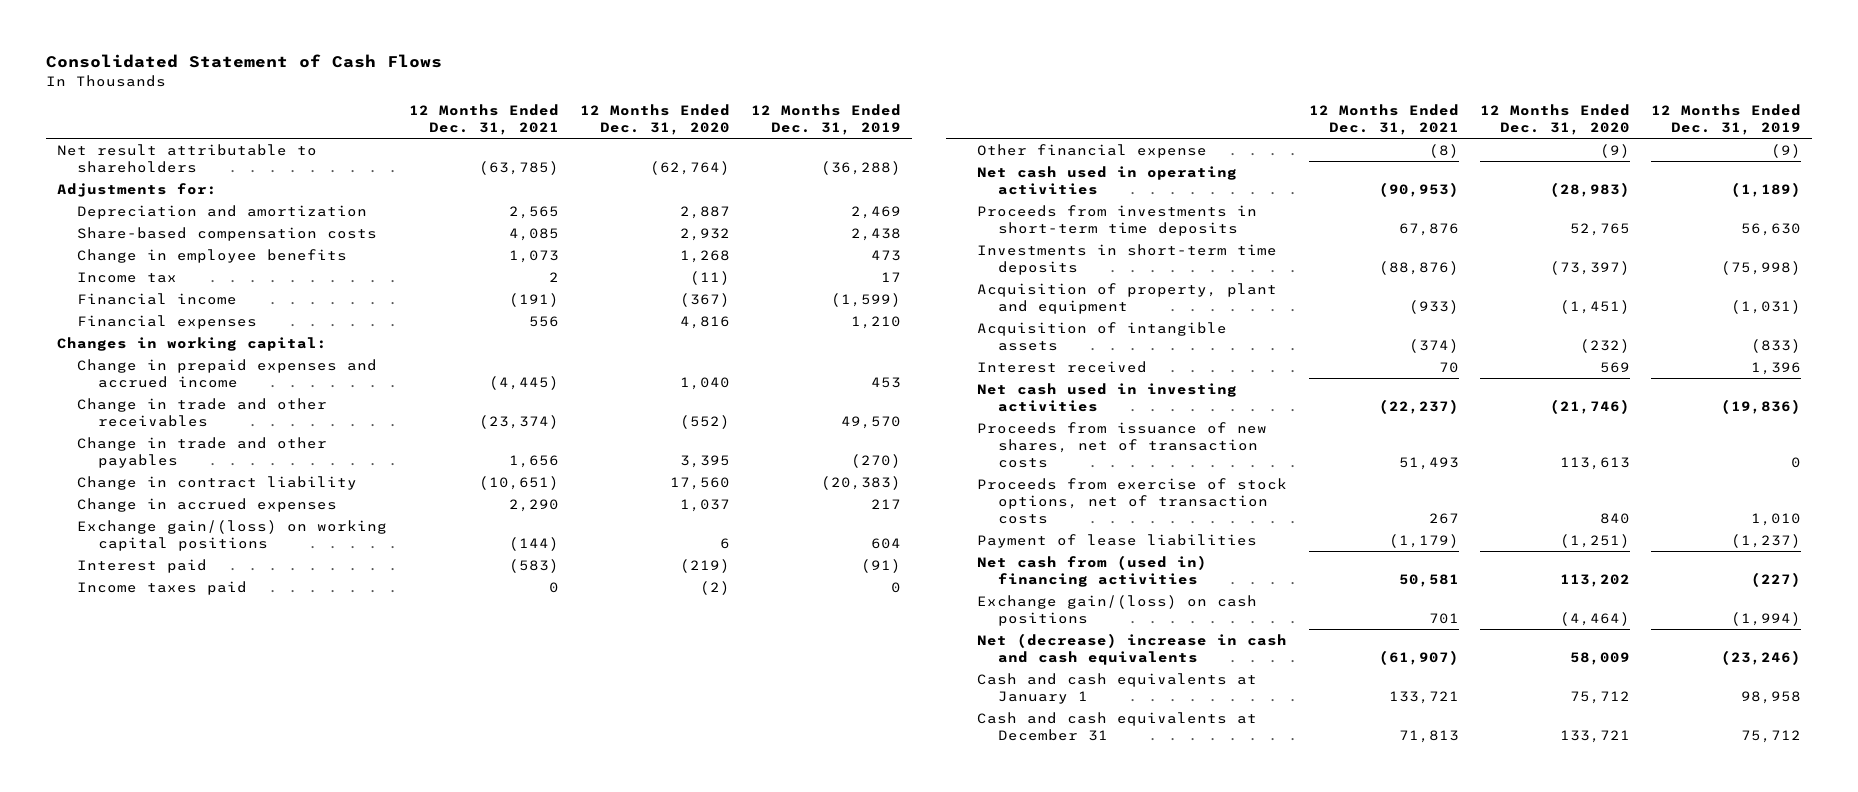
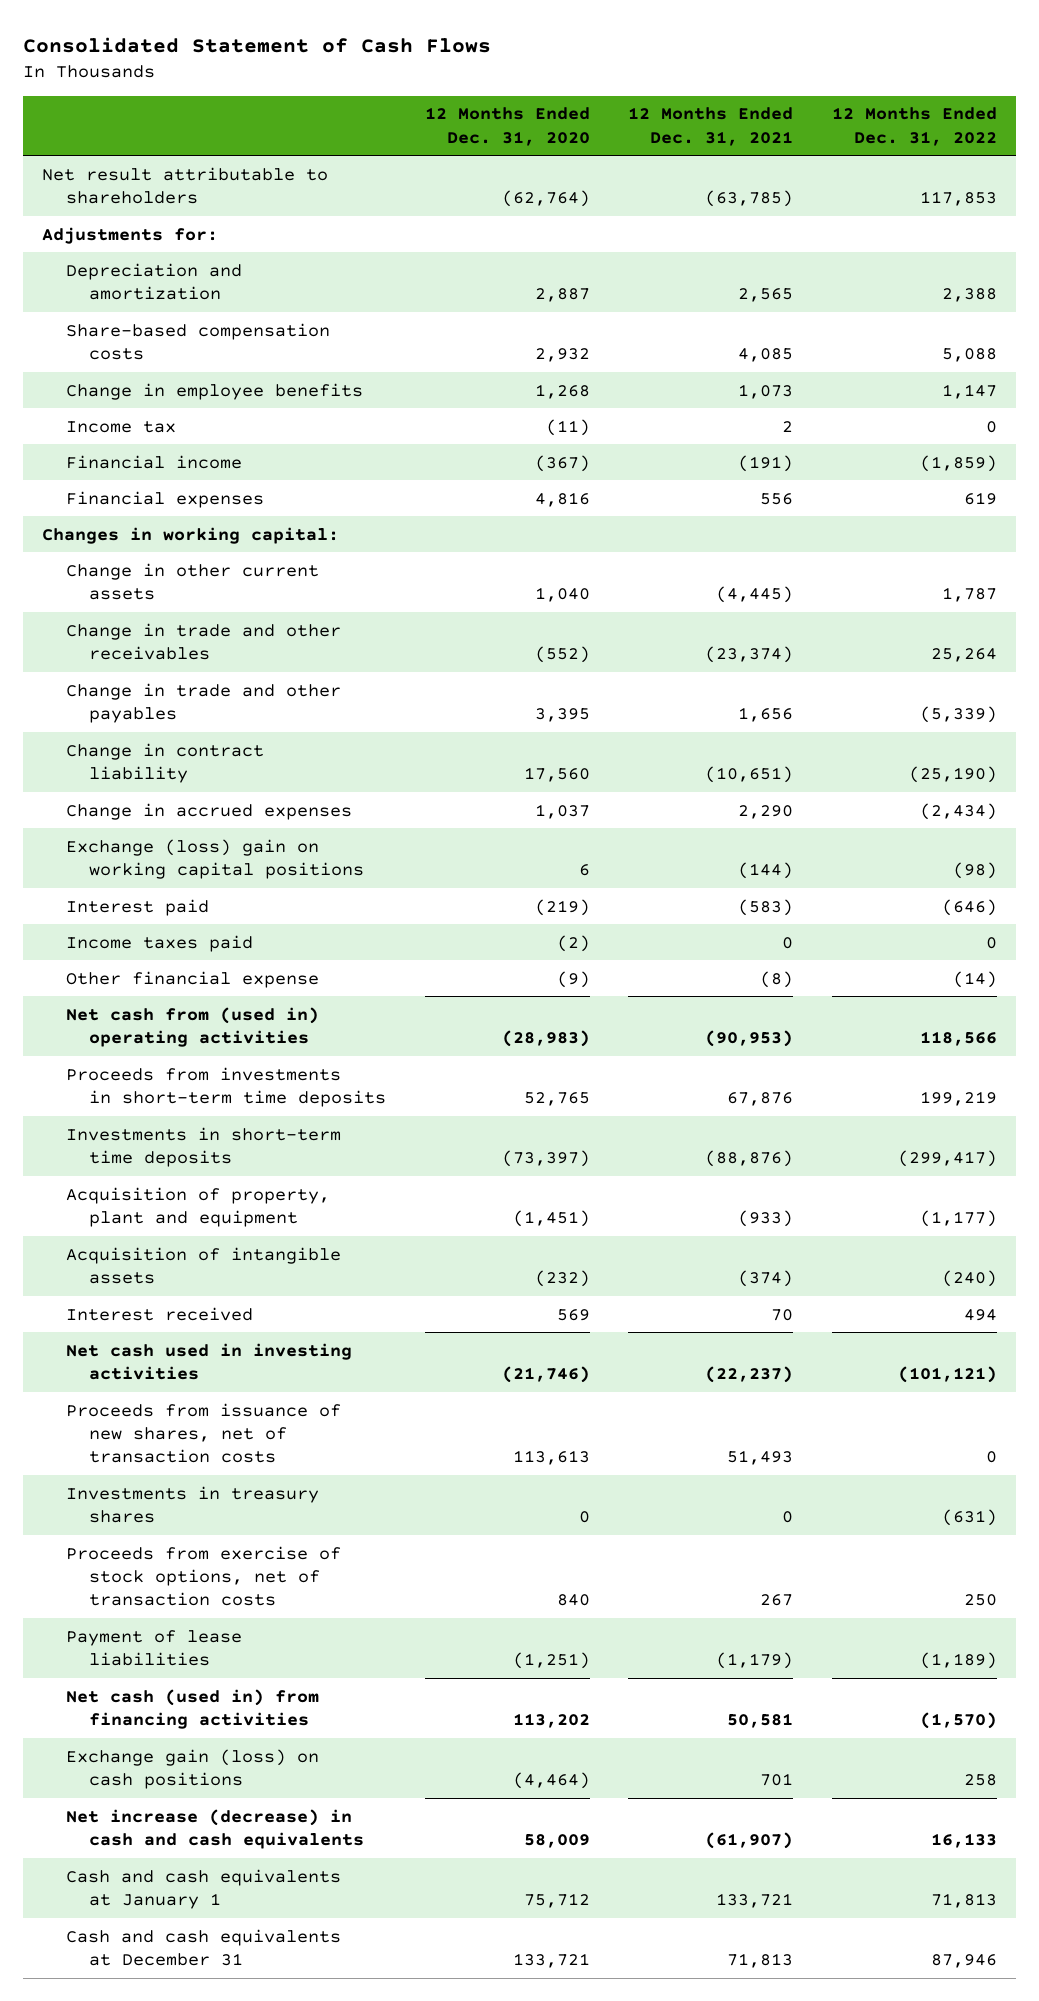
- | 12 Months Ended Dec. 31, 2021 | 12 Months Ended Dec. 31, 2020 | 12 Months Ended Dec. 31, 2019
+ | 12 Months Ended Dec. 31, 2020 | 12 Months Ended Dec. 31, 2021 | 12 Months Ended Dec. 31, 2022
- Change in prepaid expenses and accrued income | (4,445) | 1,040 | 453
+ Change in other current assets | 1,040 | (4,445) | 1,787
- Exchange gain/(loss) on working capital positions | (144) | 6 | 604
+ Exchange (loss) gain on working capital positions | 6 | (144) | (98)
- Net cash used in operating activities | (90,953) | (28,983) | (1,189)
+ Net cash from (used in) operating activities | (28,983) | (90,953) | 118,566
+ Investments in treasury shares | 0 | 0 | (631)
- Net cash from (used in) financing activities | 50,581 | 113,202 | (227)
- Exchange gain/(loss) on cash positions | 701 | (4,464) | (1,994)
- Net (decrease) increase in cash and cash equivalents | (61,907) | 58,009 | (23,246)
+ Net cash (used in) from financing activities | 113,202 | 50,581 | (1,570)
+ Exchange gain (loss) on cash positions | (4,464) | 701 | 258
+ Net increase (decrease) in cash and cash equivalents | 58,009 | (61,907) | 16,133

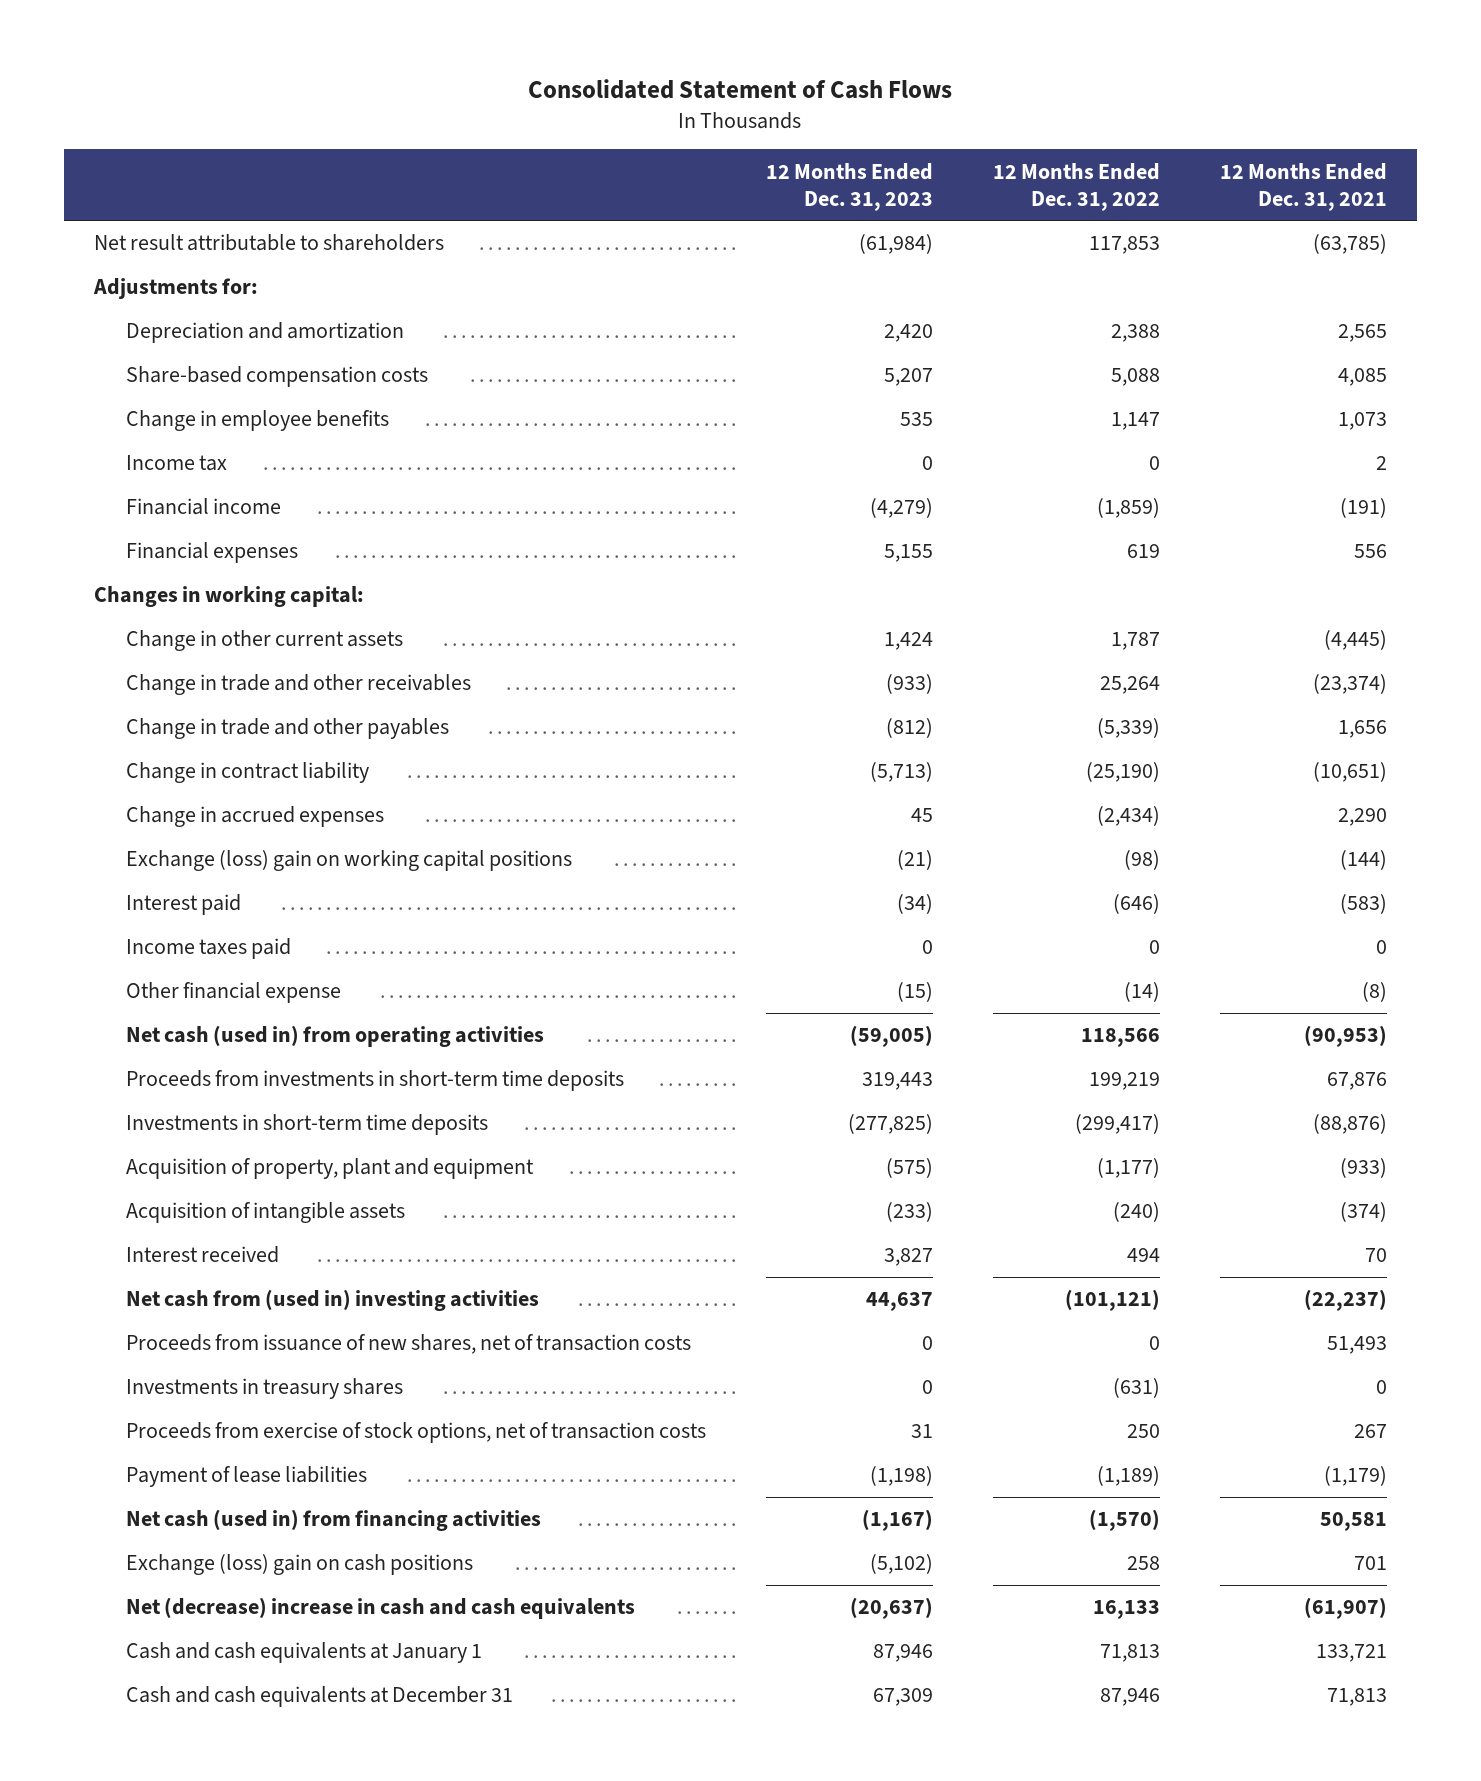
- | 12 Months Ended Dec. 31, 2020 | 12 Months Ended Dec. 31, 2021 | 12 Months Ended Dec. 31, 2022
+ | 12 Months Ended Dec. 31, 2023 | 12 Months Ended Dec. 31, 2022 | 12 Months Ended Dec. 31, 2021
- Net cash from (used in) operating activities | (28,983) | (90,953) | 118,566
+ Net cash (used in) from operating activities | (59,005) | 118,566 | (90,953)
- Net cash used in investing activities | (21,746) | (22,237) | (101,121)
+ Net cash from (used in) investing activities | 44,637 | (101,121) | (22,237)
- Exchange gain (loss) on cash positions | (4,464) | 701 | 258
- Net increase (decrease) in cash and cash equivalents | 58,009 | (61,907) | 16,133
+ Exchange (loss) gain on cash positions | (5,102) | 258 | 701
+ Net (decrease) increase in cash and cash equivalents | (20,637) | 16,133 | (61,907)

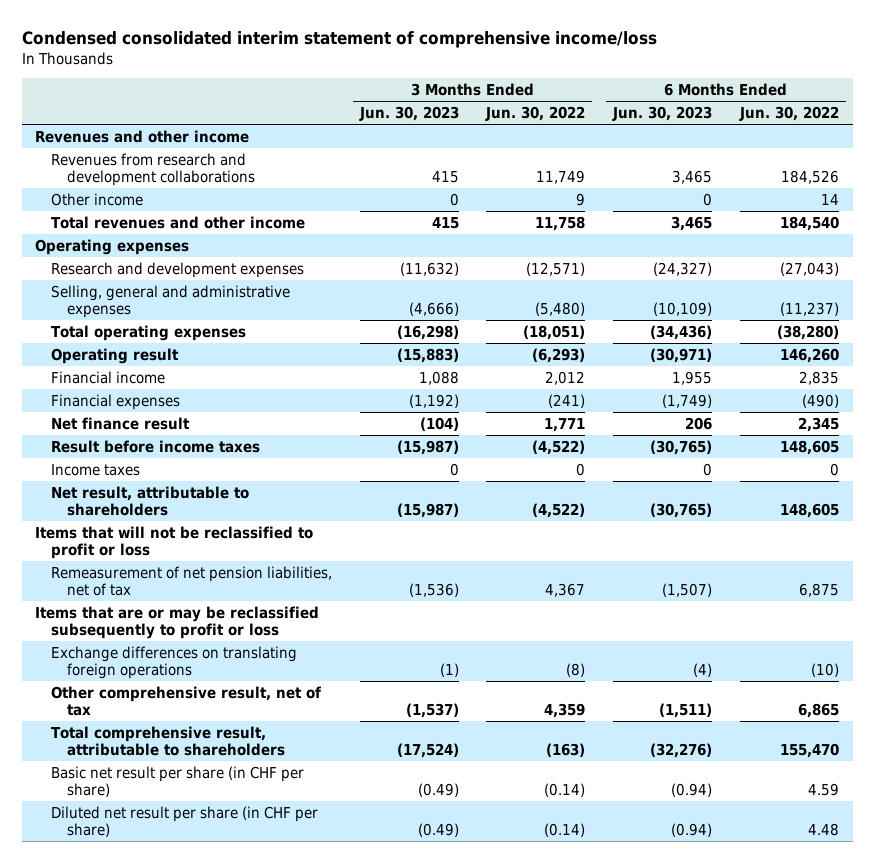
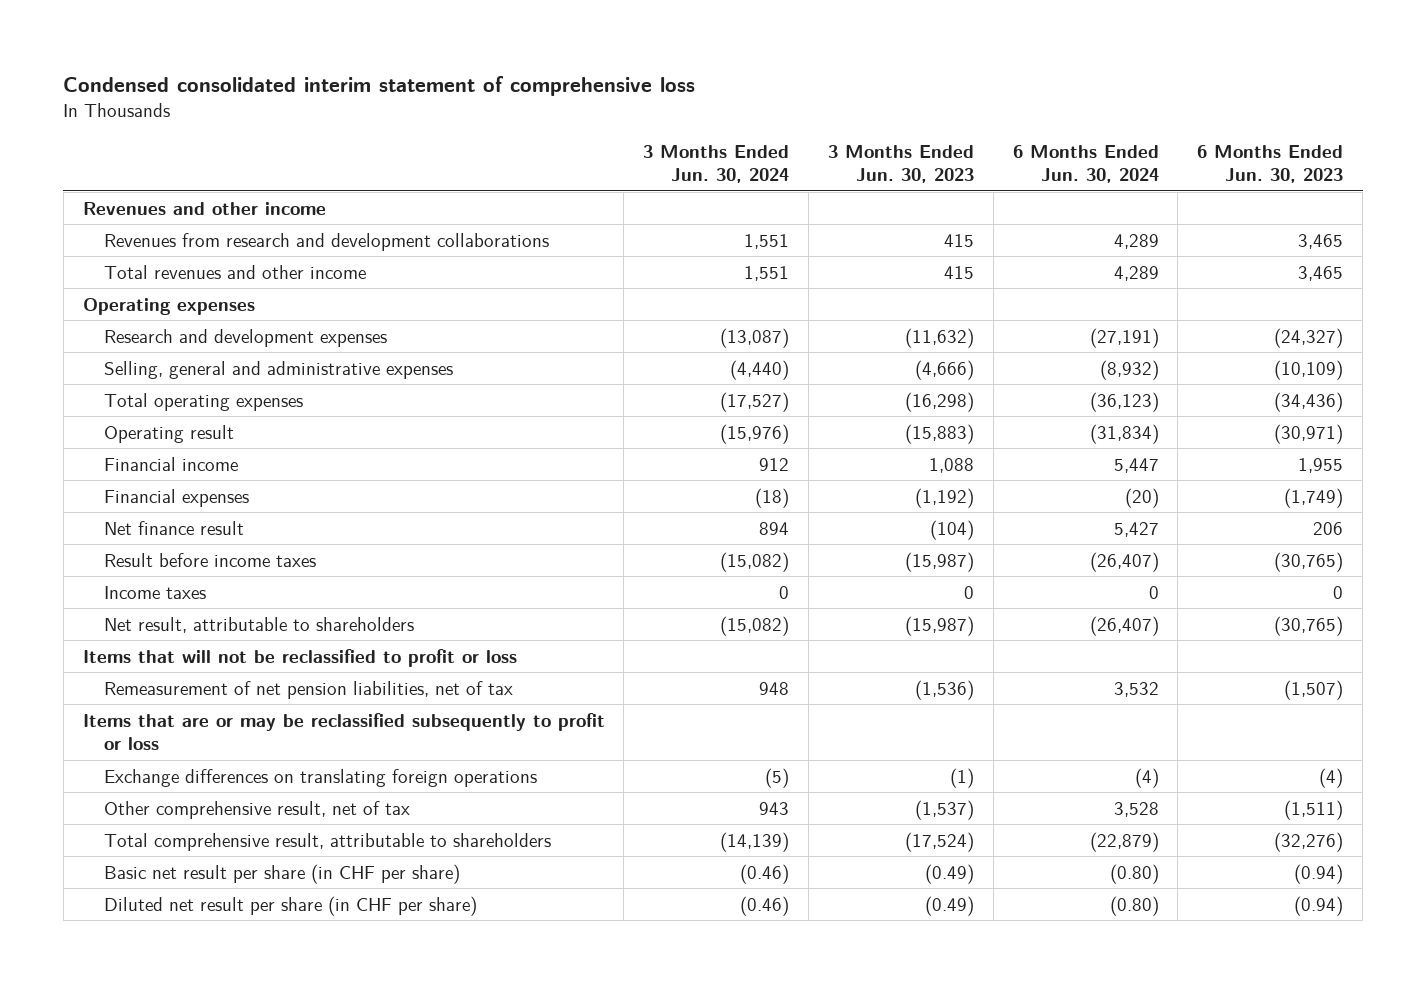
- Condensed consolidated interim statement of comprehensive income/loss
+ Condensed consolidated interim statement of comprehensive loss
- | 3 Months Ended Jun. 30, 2023 | 3 Months Ended Jun. 30, 2022 | 6 Months Ended Jun. 30, 2023 | 6 Months Ended Jun. 30, 2022
+ | 3 Months Ended Jun. 30, 2024 | 3 Months Ended Jun. 30, 2023 | 6 Months Ended Jun. 30, 2024 | 6 Months Ended Jun. 30, 2023
- Other income | 0 | 9 | 0 | 14

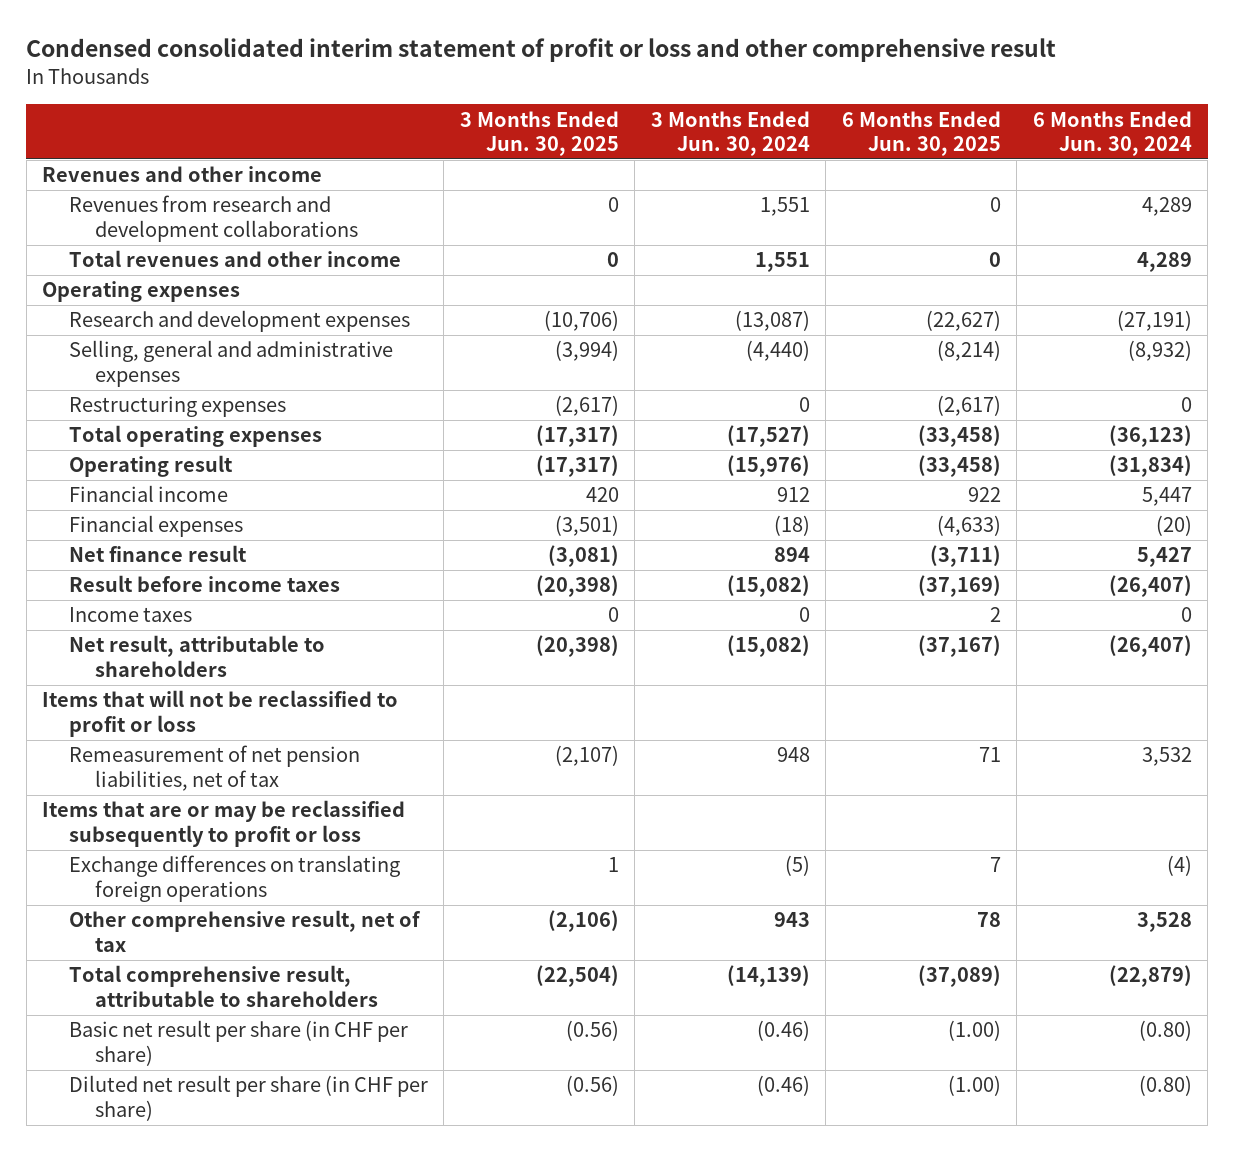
- Condensed consolidated interim statement of comprehensive loss
+ Condensed consolidated interim statement of profit or loss and other comprehensive result
- | 3 Months Ended Jun. 30, 2024 | 3 Months Ended Jun. 30, 2023 | 6 Months Ended Jun. 30, 2024 | 6 Months Ended Jun. 30, 2023
+ | 3 Months Ended Jun. 30, 2025 | 3 Months Ended Jun. 30, 2024 | 6 Months Ended Jun. 30, 2025 | 6 Months Ended Jun. 30, 2024
+ Restructuring expenses | (2,617) | 0 | (2,617) | 0

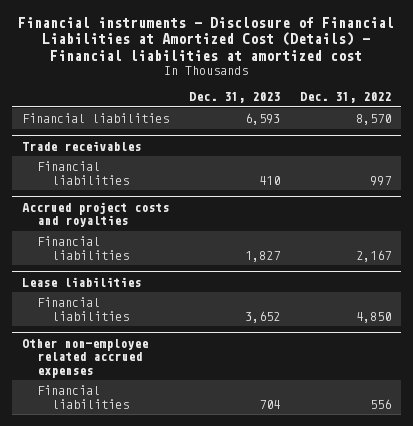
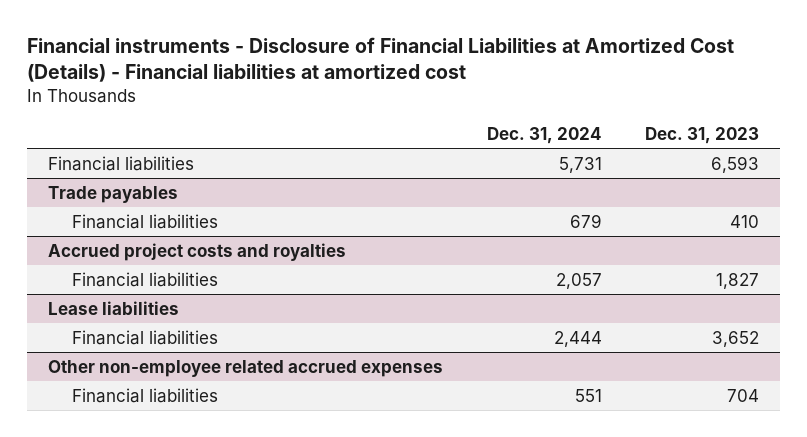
- | Dec. 31, 2023 | Dec. 31, 2022
+ | Dec. 31, 2024 | Dec. 31, 2023
- Trade receivables
+ Trade payables

